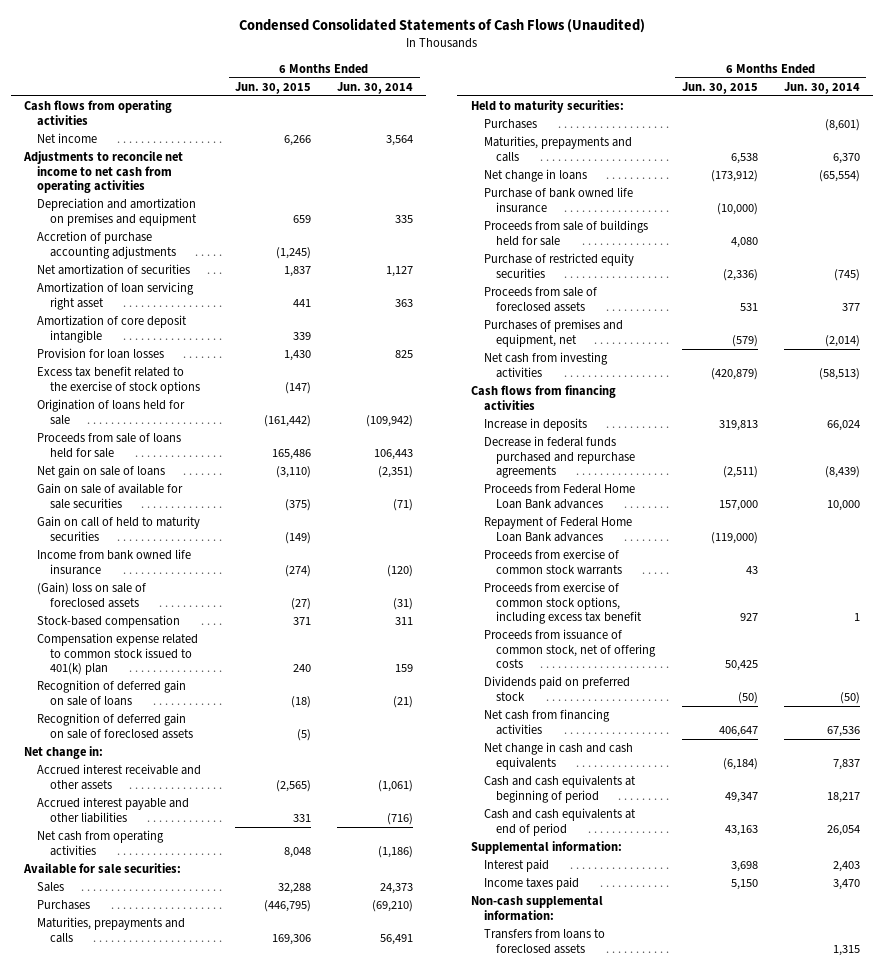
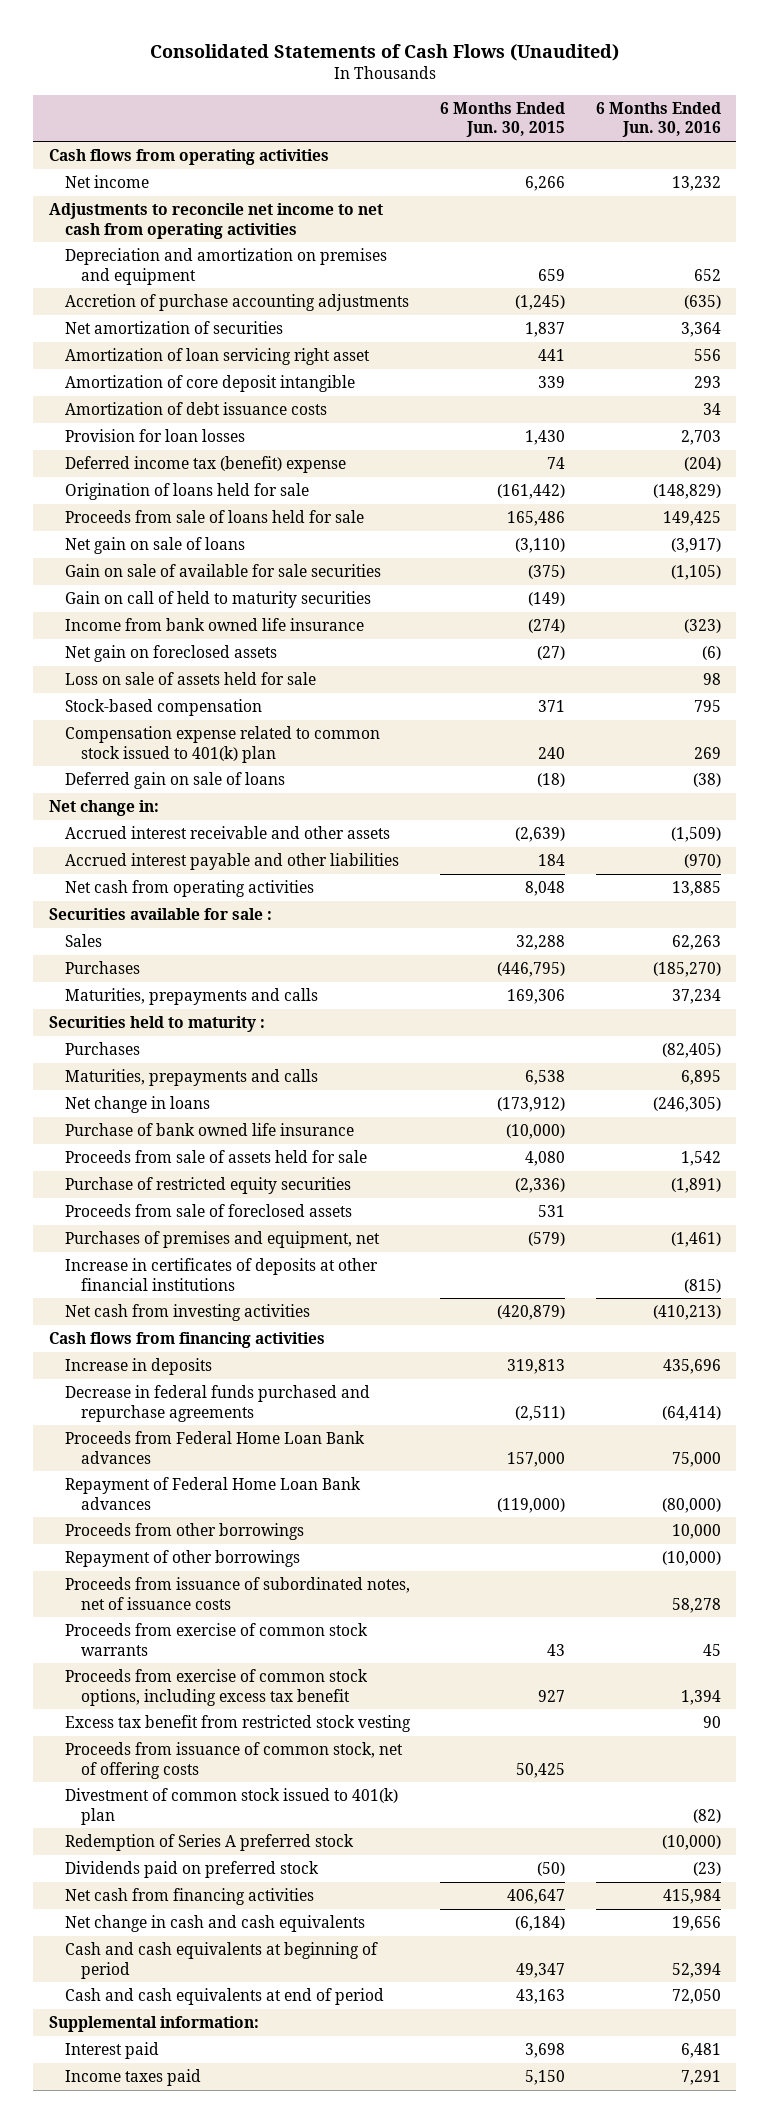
- Condensed Consolidated Statements of Cash Flows (Unaudited)
+ Consolidated Statements of Cash Flows (Unaudited)
- | 6 Months Ended Jun. 30, 2015 | 6 Months Ended Jun. 30, 2014
+ | 6 Months Ended Jun. 30, 2015 | 6 Months Ended Jun. 30, 2016
+ Amortization of debt issuance costs | | 34
- Excess tax benefit related to the exercise of stock options | (147) |
+ Deferred income tax (benefit) expense | 74 | (204)
- (Gain) loss on sale of foreclosed assets | (27) | (31)
+ Net gain on foreclosed assets | (27) | (6)
+ Loss on sale of assets held for sale | | 98
- Recognition of deferred gain on sale of loans | (18) | (21)
- Recognition of deferred gain on sale of foreclosed assets | (5) |
+ Deferred gain on sale of loans | (18) | (38)
- Accrued interest receivable and other assets | (2,565) | (1,061)
- Accrued interest payable and other liabilities | 331 | (716)
+ Accrued interest receivable and other assets | (2,639) | (1,509)
+ Accrued interest payable and other liabilities | 184 | (970)
- Available for sale securities:
+ Securities available for sale :
- Held to maturity securities:
+ Securities held to maturity :
- Proceeds from sale of buildings held for sale | 4,080 |
+ Proceeds from sale of assets held for sale | 4,080 | 1,542
+ Increase in certificates of deposits at other financial institutions | | (815)
+ Proceeds from other borrowings | | 10,000
+ Repayment of other borrowings | | (10,000)
+ Proceeds from issuance of subordinated notes, net of issuance costs | | 58,278
+ Excess tax benefit from restricted stock vesting | | 90
+ Divestment of common stock issued to 401(k) plan | | (82)
+ Redemption of Series A preferred stock | | (10,000)
- Non-cash supplemental information:
- Transfers from loans to foreclosed assets | | 1,315

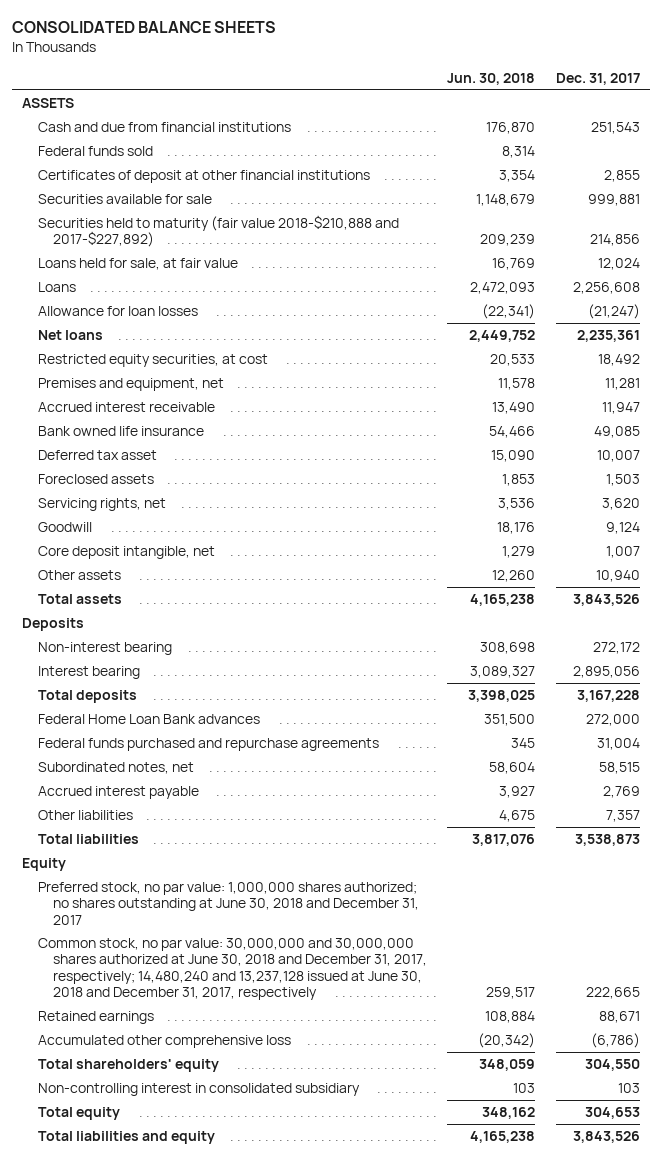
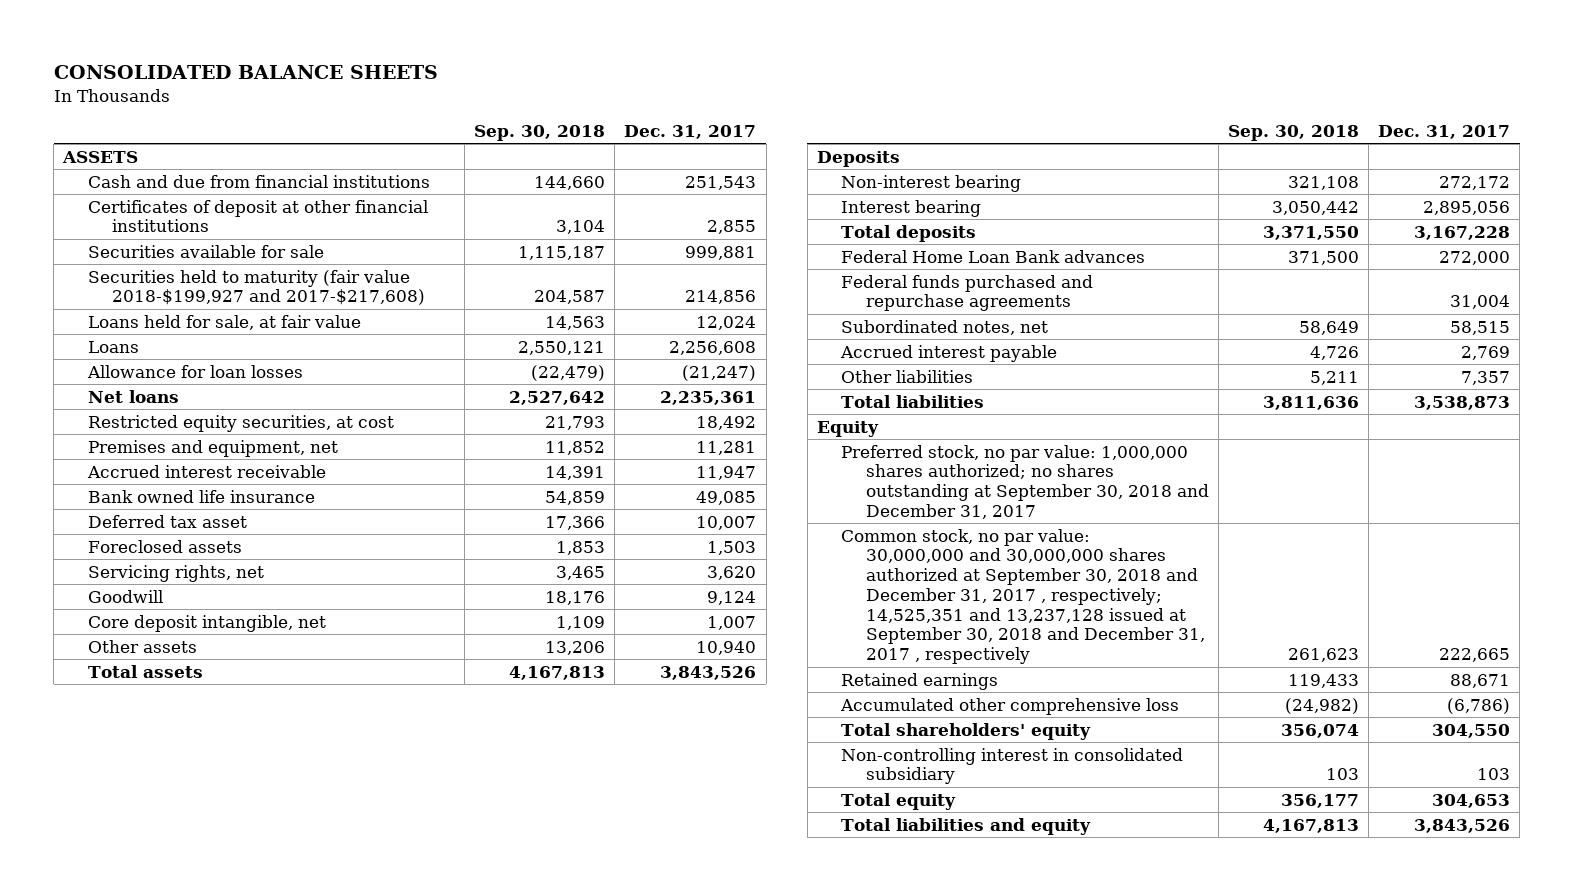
- | Jun. 30, 2018 | Dec. 31, 2017
+ | Sep. 30, 2018 | Dec. 31, 2017
- Federal funds sold | 8,314 |
- Securities held to maturity (fair value 2018-$210,888 and 2017-$227,892) | 209,239 | 214,856
+ Securities held to maturity (fair value 2018-$199,927 and 2017-$217,608) | 204,587 | 214,856
- Preferred stock, no par value: 1,000,000 shares authorized; no shares outstanding at June 30, 2018 and December 31, 2017
- Common stock, no par value: 30,000,000 and 30,000,000 shares authorized at June 30, 2018 and December 31, 2017, respectively; 14,480,240 and 13,237,128 issued at June 30, 2018 and December 31, 2017, respectively | 259,517 | 222,665
+ Preferred stock, no par value: 1,000,000 shares authorized; no shares outstanding at September 30, 2018 and December 31, 2017
+ Common stock, no par value: 30,000,000 and 30,000,000 shares authorized at September 30, 2018 and December 31, 2017 , respectively; 14,525,351 and 13,237,128 issued at September 30, 2018 and December 31, 2017 , respectively | 261,623 | 222,665

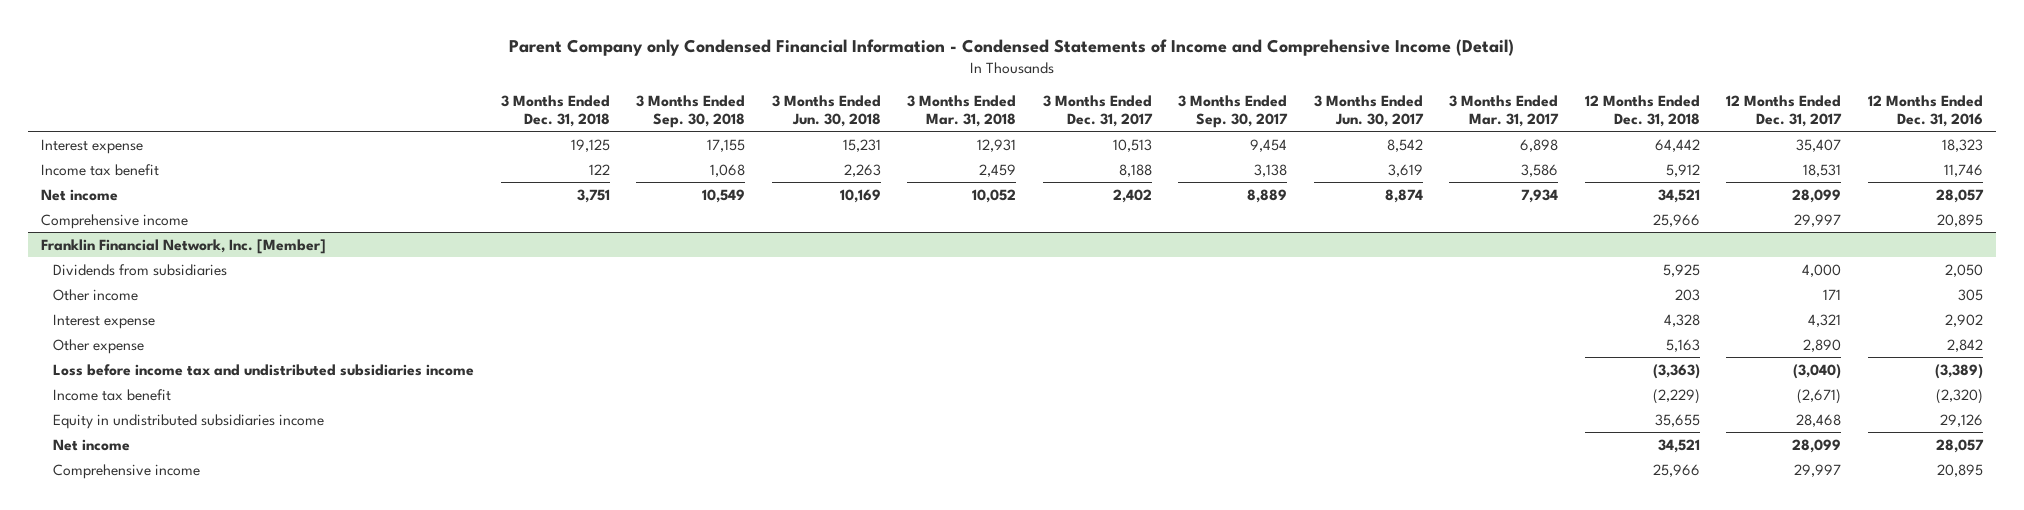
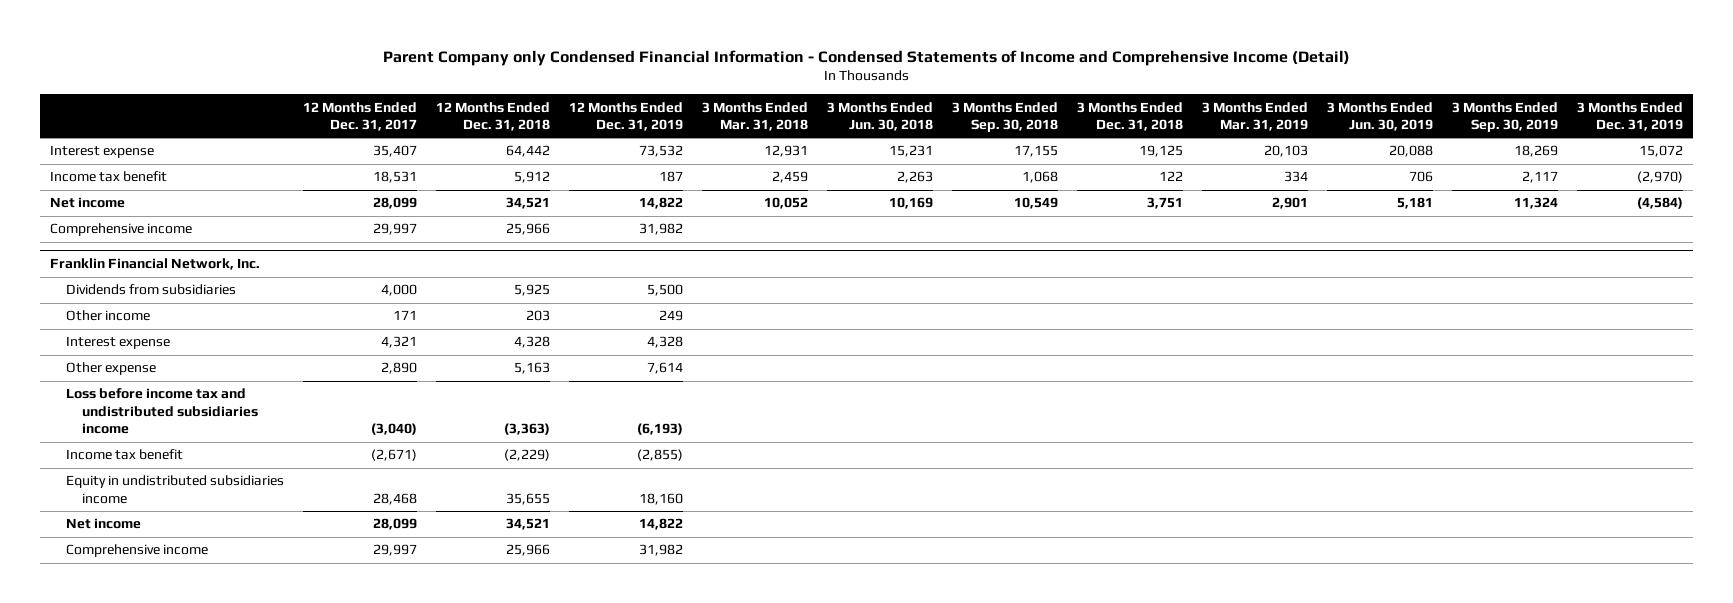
- | 3 Months Ended Dec. 31, 2018 | 3 Months Ended Sep. 30, 2018 | 3 Months Ended Jun. 30, 2018 | 3 Months Ended Mar. 31, 2018 | 3 Months Ended Dec. 31, 2017 | 3 Months Ended Sep. 30, 2017 | 3 Months Ended Jun. 30, 2017 | 3 Months Ended Mar. 31, 2017 | 12 Months Ended Dec. 31, 2018 | 12 Months Ended Dec. 31, 2017 | 12 Months Ended Dec. 31, 2016
+ | 12 Months Ended Dec. 31, 2017 | 12 Months Ended Dec. 31, 2018 | 12 Months Ended Dec. 31, 2019 | 3 Months Ended Mar. 31, 2018 | 3 Months Ended Jun. 30, 2018 | 3 Months Ended Sep. 30, 2018 | 3 Months Ended Dec. 31, 2018 | 3 Months Ended Mar. 31, 2019 | 3 Months Ended Jun. 30, 2019 | 3 Months Ended Sep. 30, 2019 | 3 Months Ended Dec. 31, 2019
- Franklin Financial Network, Inc. [Member]
+ Franklin Financial Network, Inc.

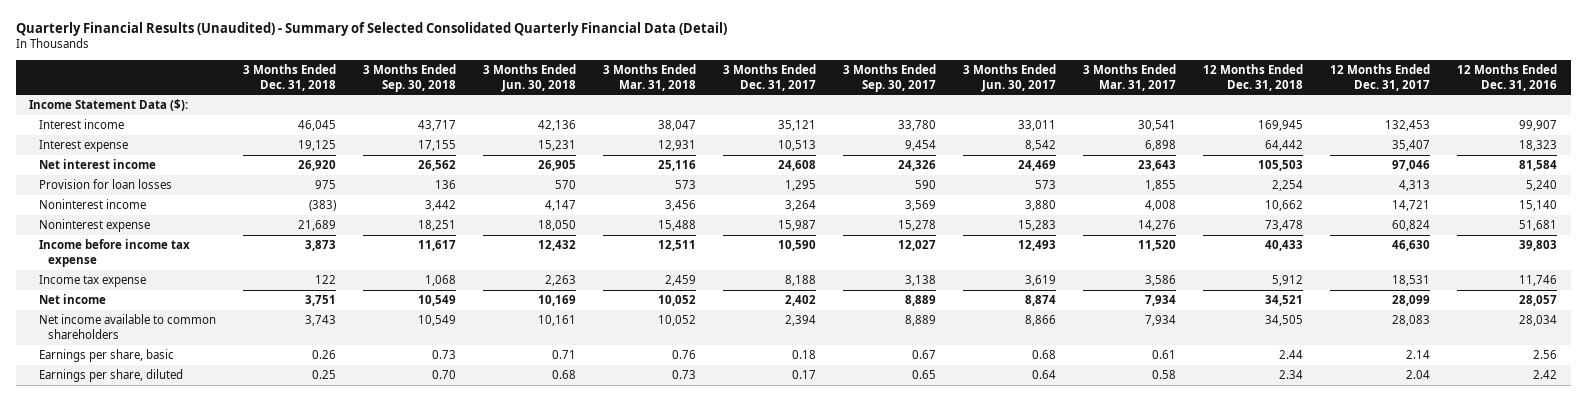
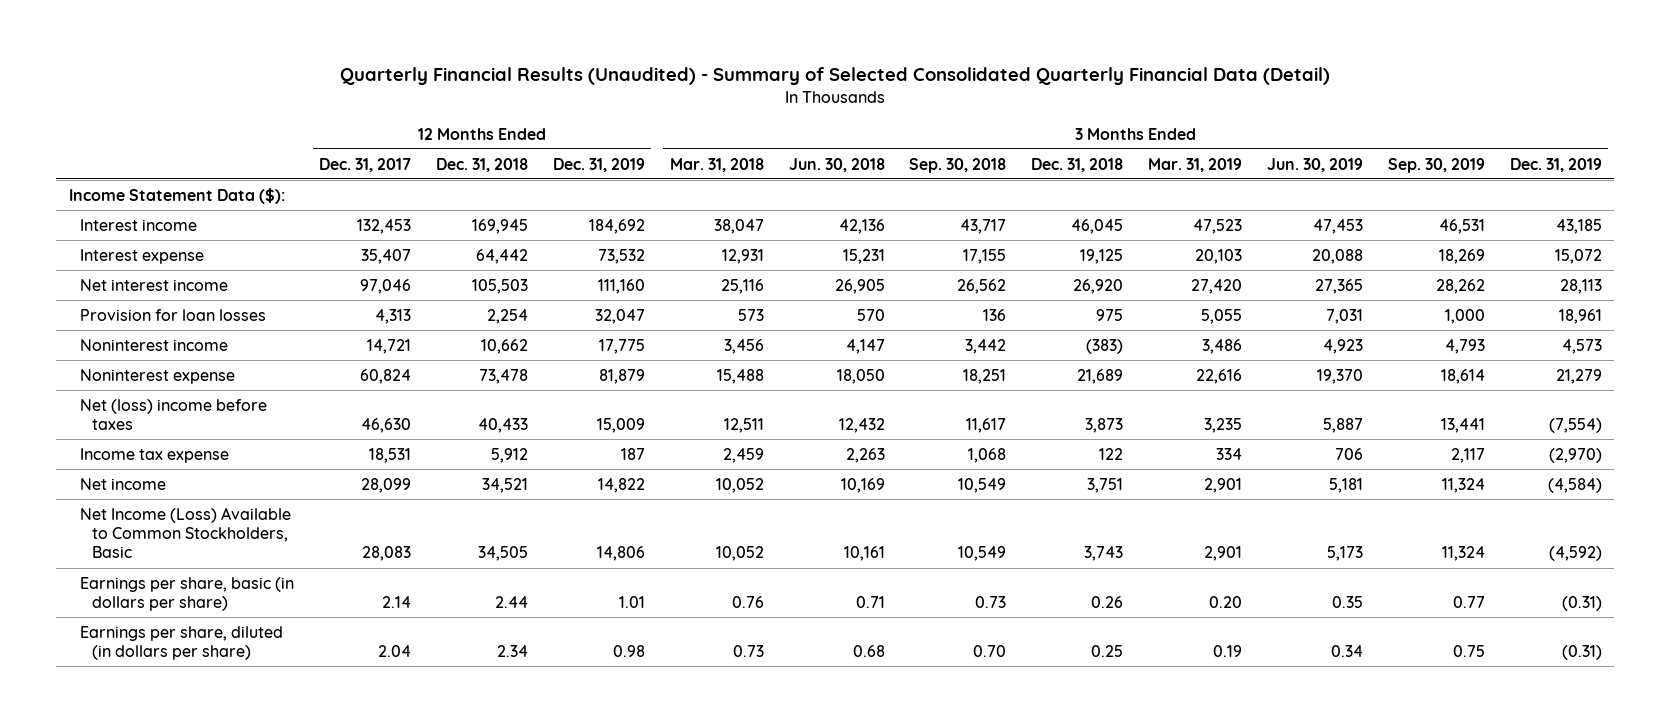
- | 3 Months Ended Dec. 31, 2018 | 3 Months Ended Sep. 30, 2018 | 3 Months Ended Jun. 30, 2018 | 3 Months Ended Mar. 31, 2018 | 3 Months Ended Dec. 31, 2017 | 3 Months Ended Sep. 30, 2017 | 3 Months Ended Jun. 30, 2017 | 3 Months Ended Mar. 31, 2017 | 12 Months Ended Dec. 31, 2018 | 12 Months Ended Dec. 31, 2017 | 12 Months Ended Dec. 31, 2016
+ | 12 Months Ended Dec. 31, 2017 | 12 Months Ended Dec. 31, 2018 | 12 Months Ended Dec. 31, 2019 | 3 Months Ended Mar. 31, 2018 | 3 Months Ended Jun. 30, 2018 | 3 Months Ended Sep. 30, 2018 | 3 Months Ended Dec. 31, 2018 | 3 Months Ended Mar. 31, 2019 | 3 Months Ended Jun. 30, 2019 | 3 Months Ended Sep. 30, 2019 | 3 Months Ended Dec. 31, 2019
- Income before income tax expense | 3,873 | 11,617 | 12,432 | 12,511 | 10,590 | 12,027 | 12,493 | 11,520 | 40,433 | 46,630 | 39,803
+ Net (loss) income before taxes | 46,630 | 40,433 | 15,009 | 12,511 | 12,432 | 11,617 | 3,873 | 3,235 | 5,887 | 13,441 | (7,554)
- Net income available to common shareholders | 3,743 | 10,549 | 10,161 | 10,052 | 2,394 | 8,889 | 8,866 | 7,934 | 34,505 | 28,083 | 28,034
- Earnings per share, basic | 0.26 | 0.73 | 0.71 | 0.76 | 0.18 | 0.67 | 0.68 | 0.61 | 2.44 | 2.14 | 2.56
- Earnings per share, diluted | 0.25 | 0.70 | 0.68 | 0.73 | 0.17 | 0.65 | 0.64 | 0.58 | 2.34 | 2.04 | 2.42
+ Net Income (Loss) Available to Common Stockholders, Basic | 28,083 | 34,505 | 14,806 | 10,052 | 10,161 | 10,549 | 3,743 | 2,901 | 5,173 | 11,324 | (4,592)
+ Earnings per share, basic (in dollars per share) | 2.14 | 2.44 | 1.01 | 0.76 | 0.71 | 0.73 | 0.26 | 0.20 | 0.35 | 0.77 | (0.31)
+ Earnings per share, diluted (in dollars per share) | 2.04 | 2.34 | 0.98 | 0.73 | 0.68 | 0.70 | 0.25 | 0.19 | 0.34 | 0.75 | (0.31)

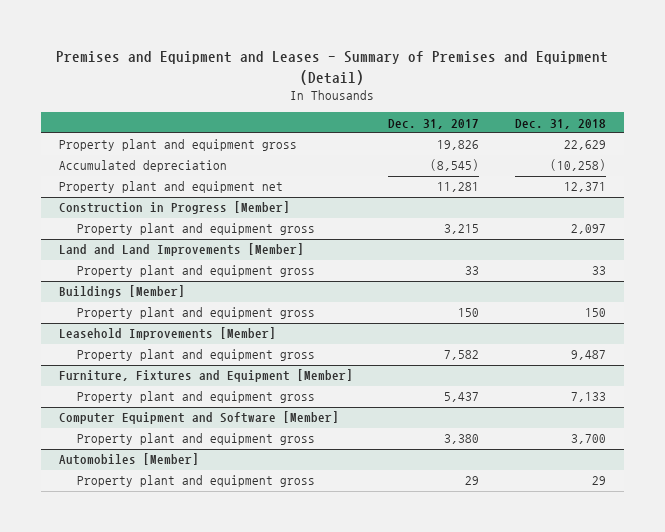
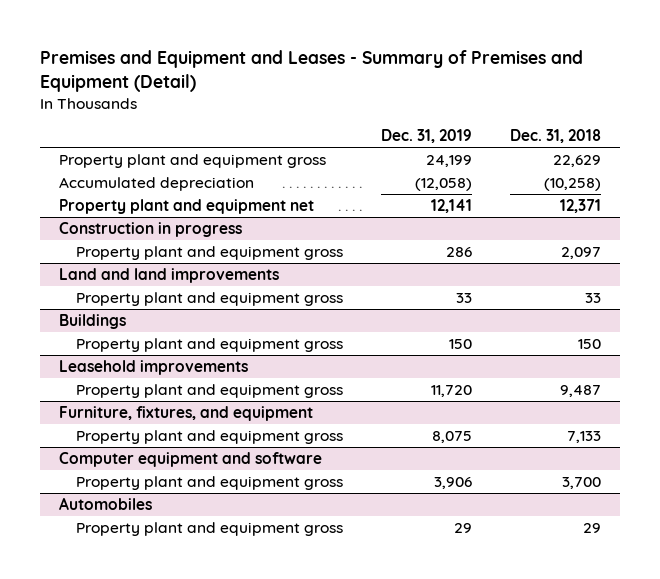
- | Dec. 31, 2017 | Dec. 31, 2018
+ | Dec. 31, 2019 | Dec. 31, 2018
- Construction in Progress [Member]
+ Construction in progress
- Land and Land Improvements [Member]
+ Land and land improvements
- Buildings [Member]
+ Buildings
- Leasehold Improvements [Member]
+ Leasehold improvements
- Furniture, Fixtures and Equipment [Member]
+ Furniture, fixtures, and equipment
- Computer Equipment and Software [Member]
+ Computer equipment and software
- Automobiles [Member]
+ Automobiles

